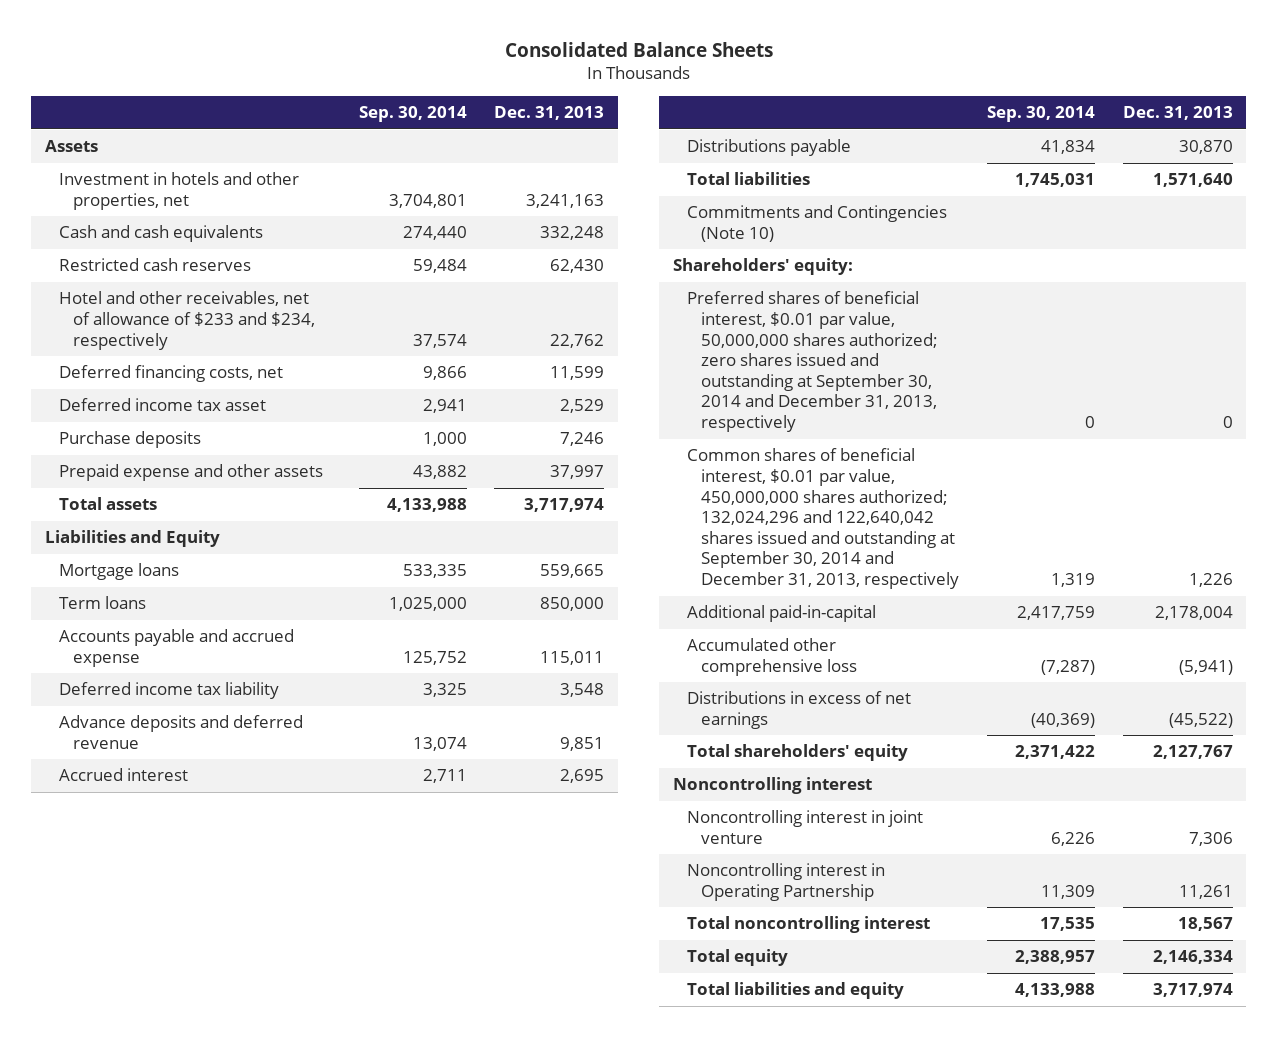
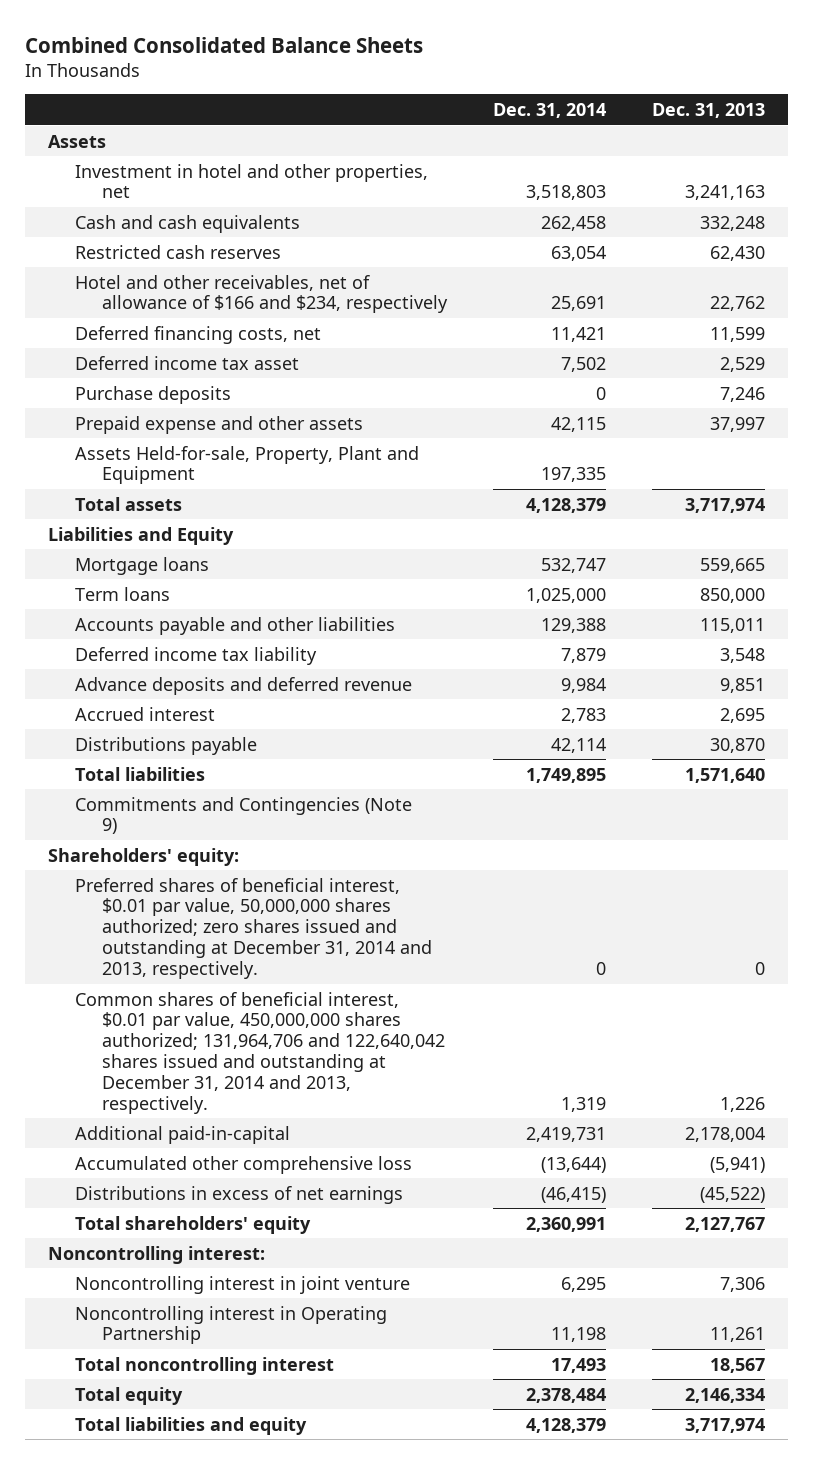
- Consolidated Balance Sheets
+ Combined Consolidated Balance Sheets
- | Sep. 30, 2014 | Dec. 31, 2013
+ | Dec. 31, 2014 | Dec. 31, 2013
- Investment in hotels and other properties, net | 3,704,801 | 3,241,163
+ Investment in hotel and other properties, net | 3,518,803 | 3,241,163
- Hotel and other receivables, net of allowance of $233 and $234, respectively | 37,574 | 22,762
+ Hotel and other receivables, net of allowance of $166 and $234, respectively | 25,691 | 22,762
+ Assets Held-for-sale, Property, Plant and Equipment | 197,335 |
- Accounts payable and accrued expense | 125,752 | 115,011
+ Accounts payable and other liabilities | 129,388 | 115,011
- Commitments and Contingencies (Note 10)
+ Commitments and Contingencies (Note 9)
- Preferred shares of beneficial interest, $0.01 par value, 50,000,000 shares authorized; zero shares issued and outstanding at September 30, 2014 and December 31, 2013, respectively | 0 | 0
- Common shares of beneficial interest, $0.01 par value, 450,000,000 shares authorized; 132,024,296 and 122,640,042 shares issued and outstanding at September 30, 2014 and December 31, 2013, respectively | 1,319 | 1,226
+ Preferred shares of beneficial interest, $0.01 par value, 50,000,000 shares authorized; zero shares issued and outstanding at December 31, 2014 and 2013, respectively. | 0 | 0
+ Common shares of beneficial interest, $0.01 par value, 450,000,000 shares authorized; 131,964,706 and 122,640,042 shares issued and outstanding at December 31, 2014 and 2013, respectively. | 1,319 | 1,226
- Noncontrolling interest
+ Noncontrolling interest:

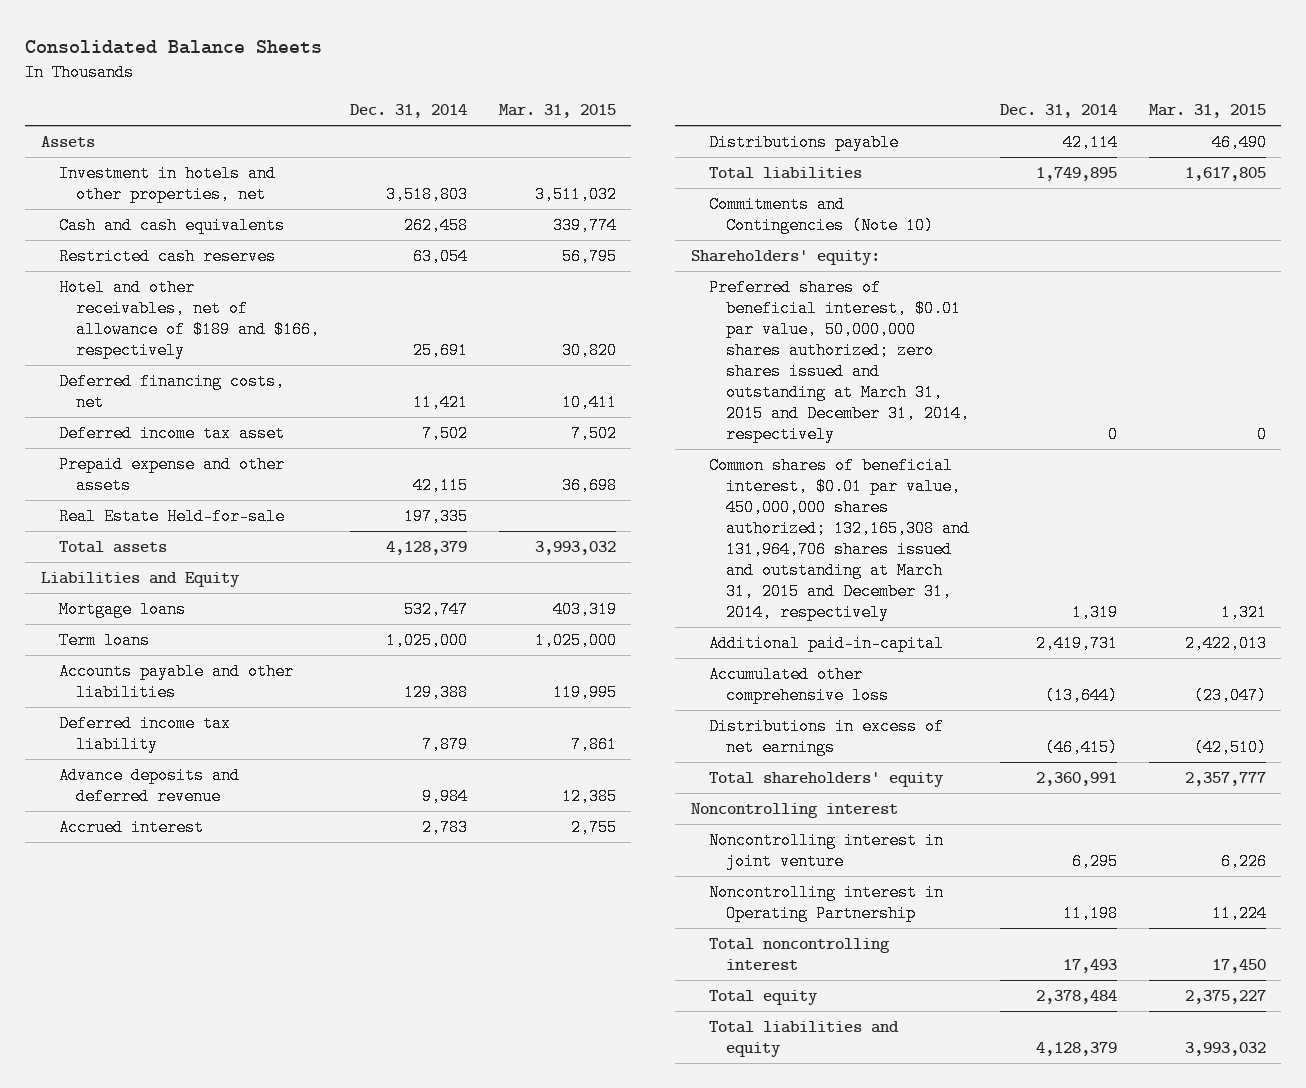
- Combined Consolidated Balance Sheets
+ Consolidated Balance Sheets
- | Dec. 31, 2014 | Dec. 31, 2013
+ | Dec. 31, 2014 | Mar. 31, 2015
- Investment in hotel and other properties, net | 3,518,803 | 3,241,163
+ Investment in hotels and other properties, net | 3,518,803 | 3,511,032
- Hotel and other receivables, net of allowance of $166 and $234, respectively | 25,691 | 22,762
+ Hotel and other receivables, net of allowance of $189 and $166, respectively | 25,691 | 30,820
- Purchase deposits | 0 | 7,246
- Assets Held-for-sale, Property, Plant and Equipment | 197,335 |
+ Real Estate Held-for-sale | 197,335 |
- Commitments and Contingencies (Note 9)
+ Commitments and Contingencies (Note 10)
- Preferred shares of beneficial interest, $0.01 par value, 50,000,000 shares authorized; zero shares issued and outstanding at December 31, 2014 and 2013, respectively. | 0 | 0
- Common shares of beneficial interest, $0.01 par value, 450,000,000 shares authorized; 131,964,706 and 122,640,042 shares issued and outstanding at December 31, 2014 and 2013, respectively. | 1,319 | 1,226
+ Preferred shares of beneficial interest, $0.01 par value, 50,000,000 shares authorized; zero shares issued and outstanding at March 31, 2015 and December 31, 2014, respectively | 0 | 0
+ Common shares of beneficial interest, $0.01 par value, 450,000,000 shares authorized; 132,165,308 and 131,964,706 shares issued and outstanding at March 31, 2015 and December 31, 2014, respectively | 1,319 | 1,321
- Noncontrolling interest:
+ Noncontrolling interest

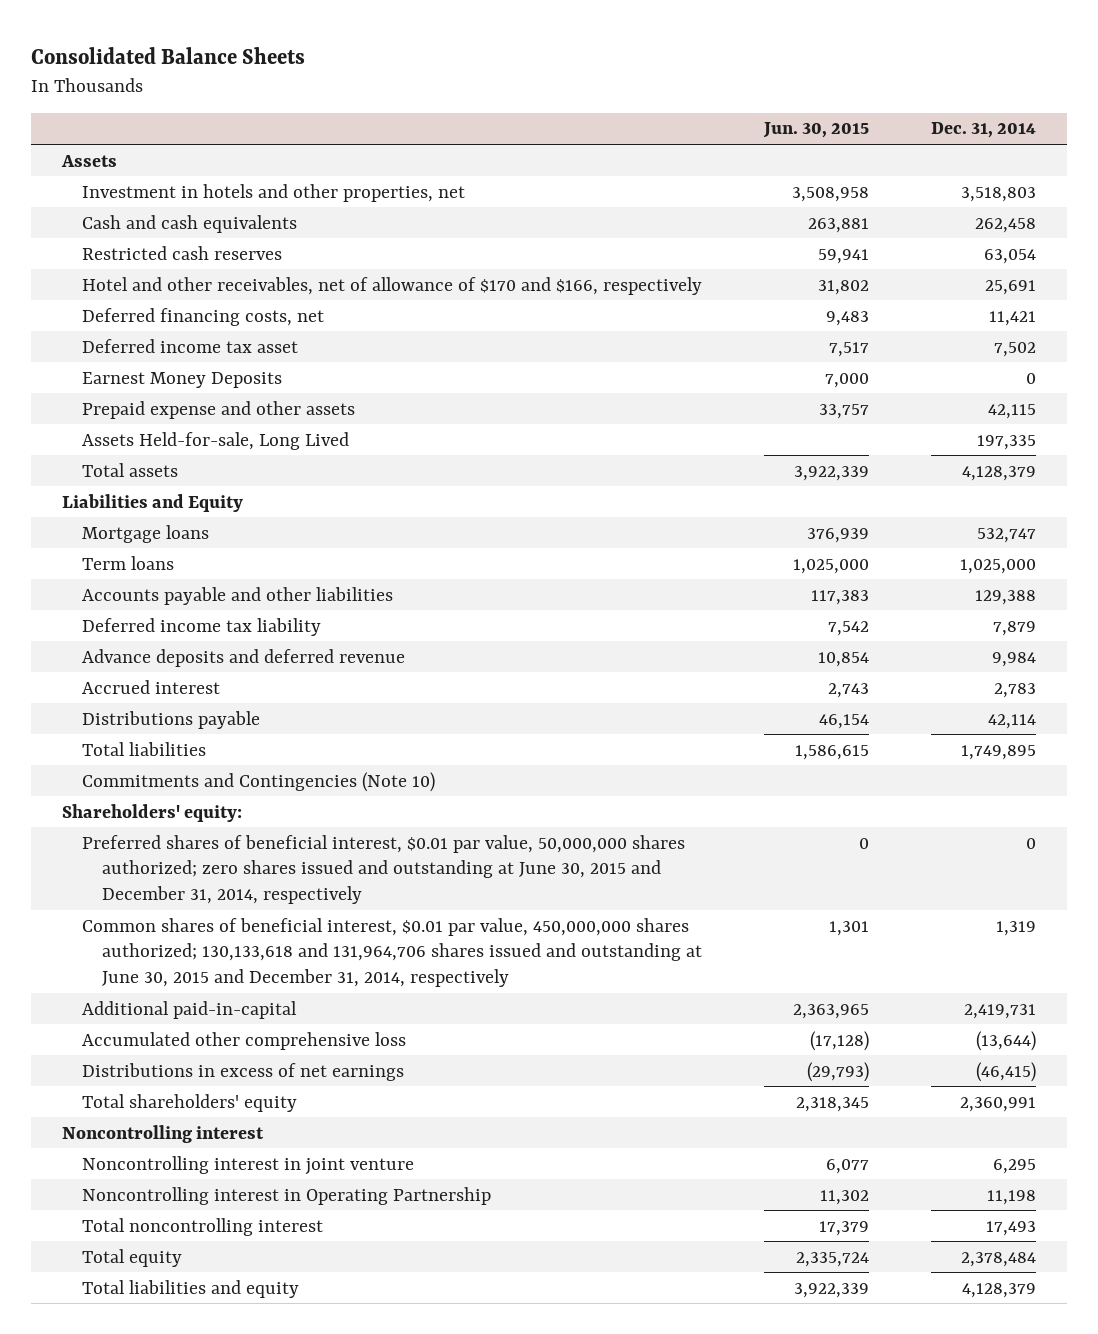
- | Dec. 31, 2014 | Mar. 31, 2015
+ | Jun. 30, 2015 | Dec. 31, 2014
- Hotel and other receivables, net of allowance of $189 and $166, respectively | 25,691 | 30,820
+ Hotel and other receivables, net of allowance of $170 and $166, respectively | 31,802 | 25,691
+ Earnest Money Deposits | 7,000 | 0
- Real Estate Held-for-sale | 197,335 |
+ Assets Held-for-sale, Long Lived | | 197,335
- Preferred shares of beneficial interest, $0.01 par value, 50,000,000 shares authorized; zero shares issued and outstanding at March 31, 2015 and December 31, 2014, respectively | 0 | 0
- Common shares of beneficial interest, $0.01 par value, 450,000,000 shares authorized; 132,165,308 and 131,964,706 shares issued and outstanding at March 31, 2015 and December 31, 2014, respectively | 1,319 | 1,321
+ Preferred shares of beneficial interest, $0.01 par value, 50,000,000 shares authorized; zero shares issued and outstanding at June 30, 2015 and December 31, 2014, respectively | 0 | 0
+ Common shares of beneficial interest, $0.01 par value, 450,000,000 shares authorized; 130,133,618 and 131,964,706 shares issued and outstanding at June 30, 2015 and December 31, 2014, respectively | 1,301 | 1,319

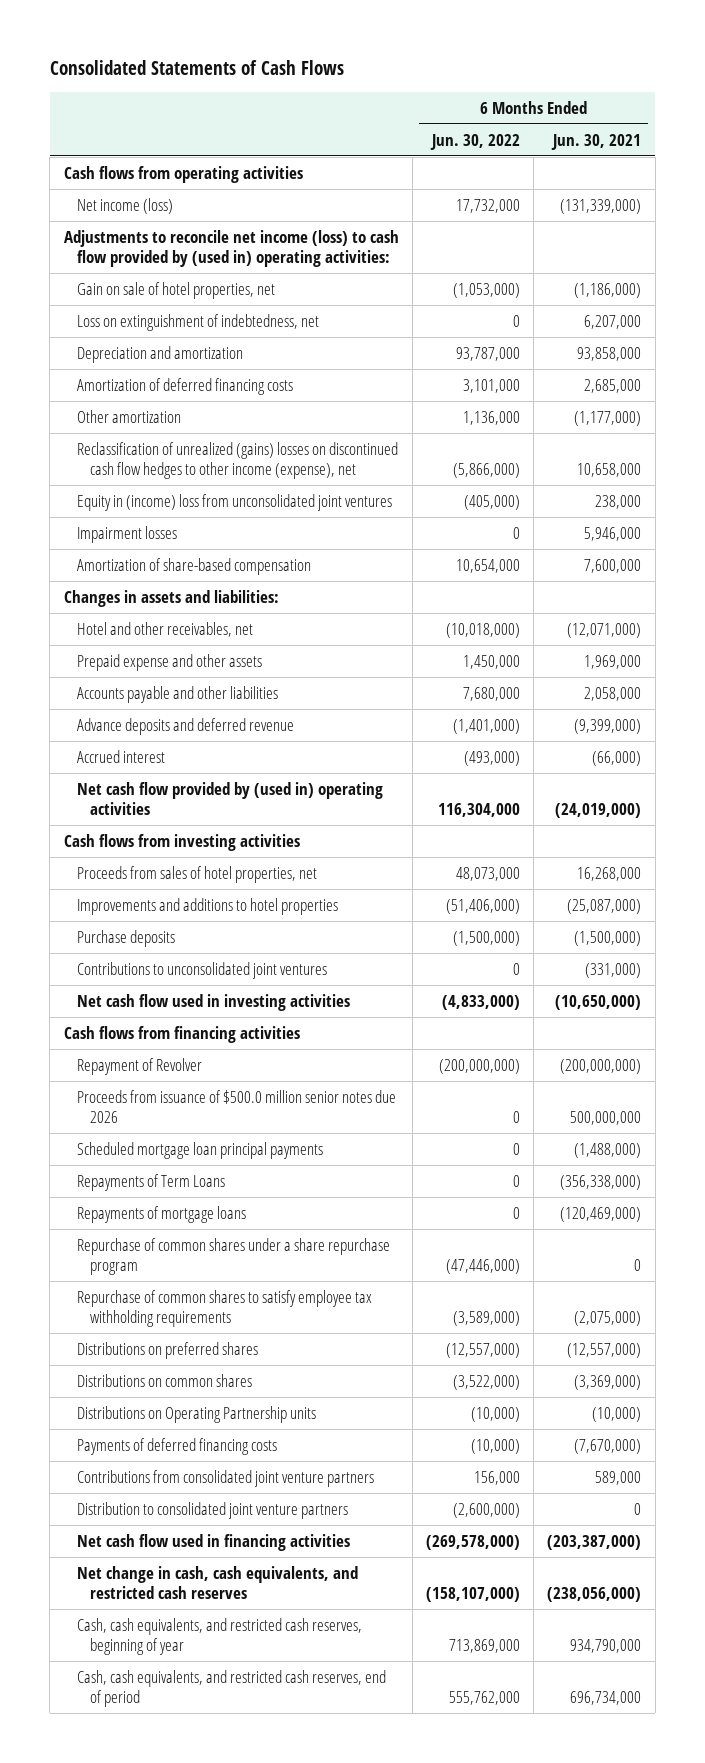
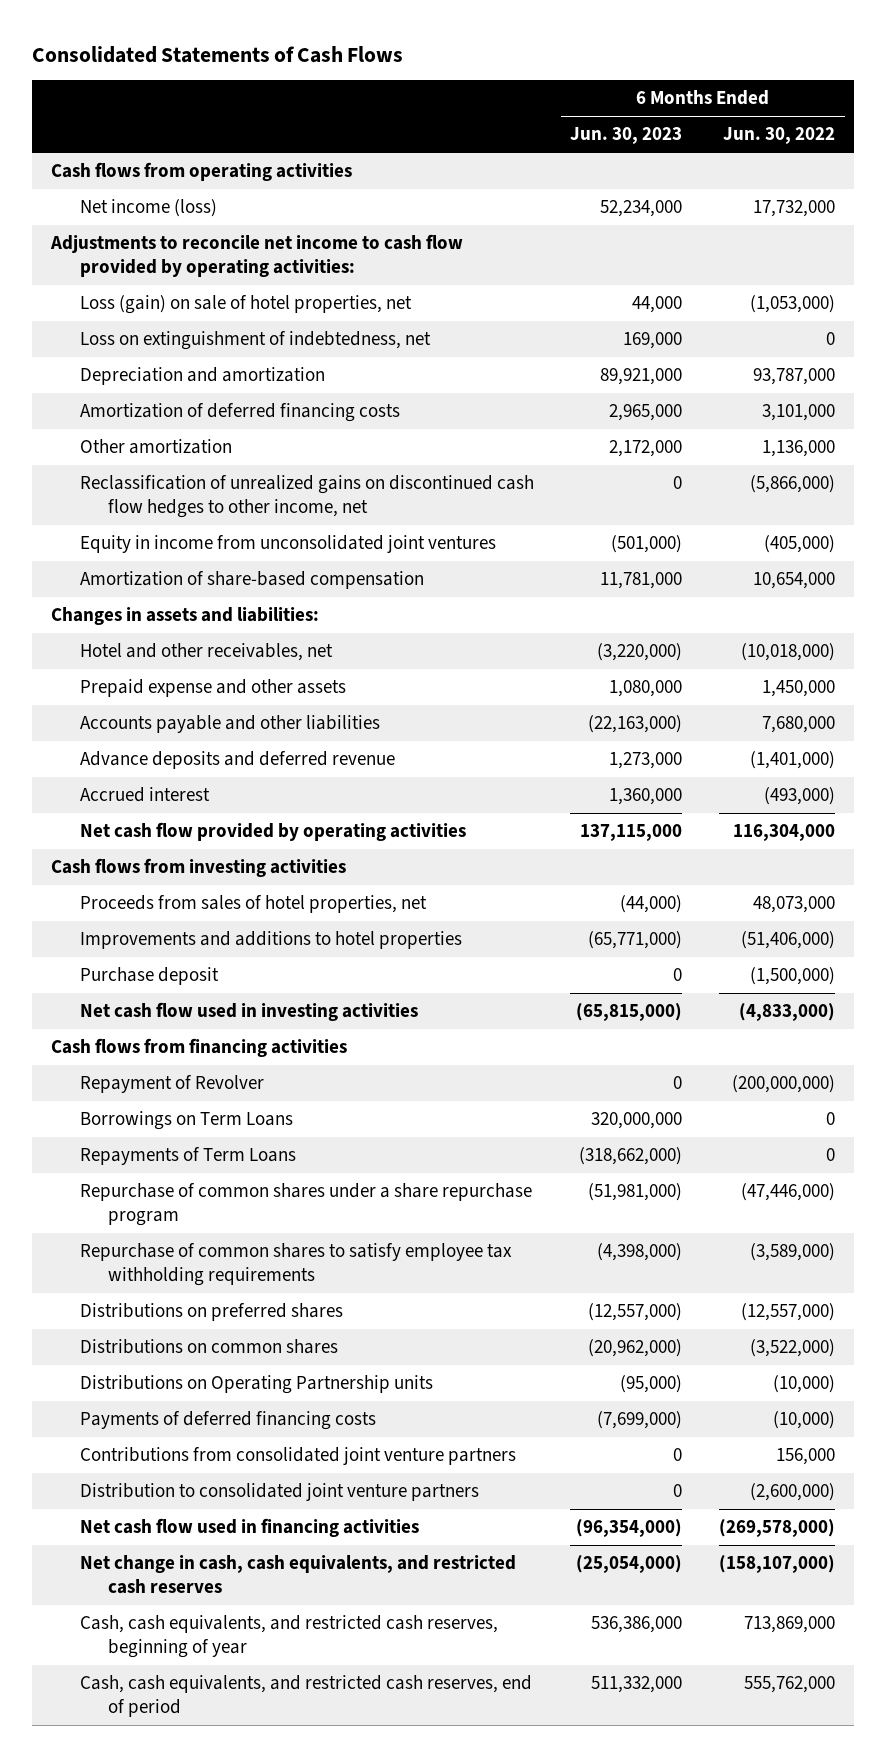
- | 6 Months Ended Jun. 30, 2022 | 6 Months Ended Jun. 30, 2021
+ | 6 Months Ended Jun. 30, 2023 | 6 Months Ended Jun. 30, 2022
- Adjustments to reconcile net income (loss) to cash flow provided by (used in) operating activities:
- Gain on sale of hotel properties, net | (1,053,000) | (1,186,000)
+ Adjustments to reconcile net income to cash flow provided by operating activities:
+ Loss (gain) on sale of hotel properties, net | 44,000 | (1,053,000)
- Reclassification of unrealized (gains) losses on discontinued cash flow hedges to other income (expense), net | (5,866,000) | 10,658,000
- Equity in (income) loss from unconsolidated joint ventures | (405,000) | 238,000
- Impairment losses | 0 | 5,946,000
+ Reclassification of unrealized gains on discontinued cash flow hedges to other income, net | 0 | (5,866,000)
+ Equity in income from unconsolidated joint ventures | (501,000) | (405,000)
- Net cash flow provided by (used in) operating activities | 116,304,000 | (24,019,000)
+ Net cash flow provided by operating activities | 137,115,000 | 116,304,000
- Purchase deposits | (1,500,000) | (1,500,000)
- Contributions to unconsolidated joint ventures | 0 | (331,000)
+ Purchase deposit | 0 | (1,500,000)
- Proceeds from issuance of $500.0 million senior notes due 2026 | 0 | 500,000,000
- Scheduled mortgage loan principal payments | 0 | (1,488,000)
+ Borrowings on Term Loans | 320,000,000 | 0
- Repayments of mortgage loans | 0 | (120,469,000)

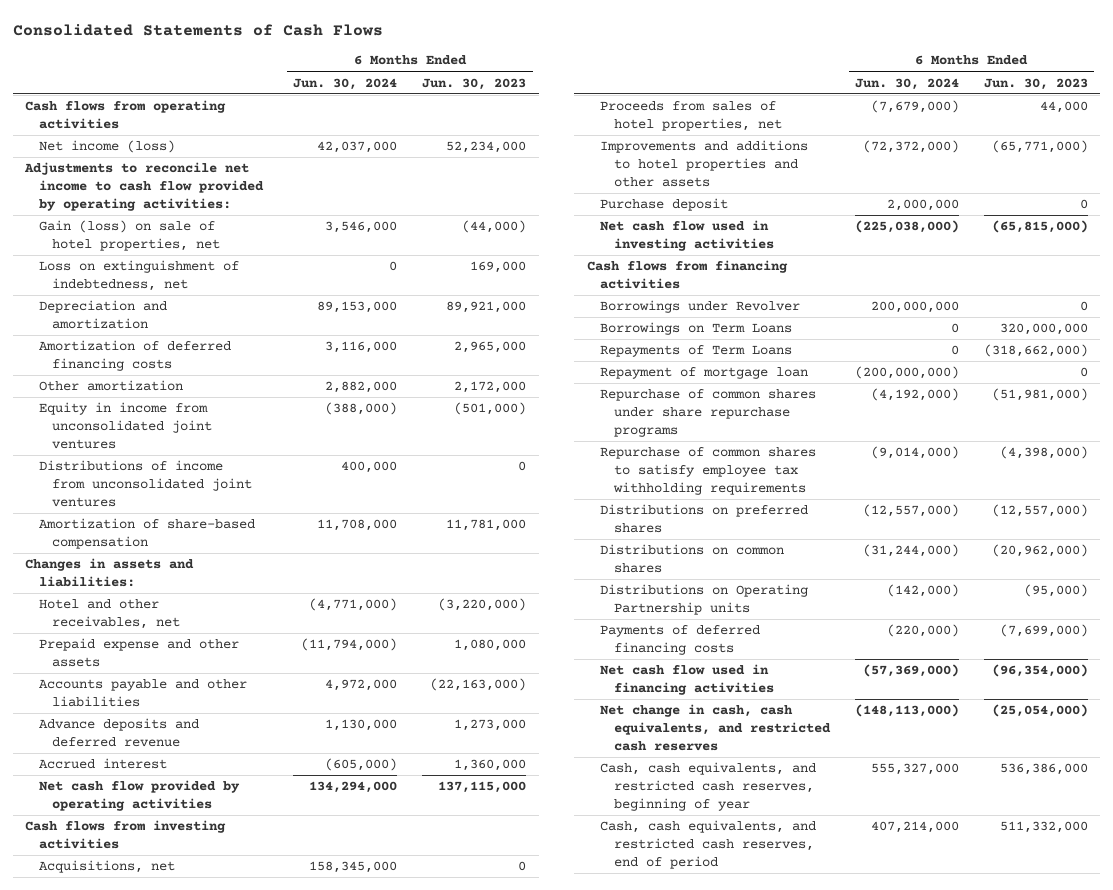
- | 6 Months Ended Jun. 30, 2023 | 6 Months Ended Jun. 30, 2022
+ | 6 Months Ended Jun. 30, 2024 | 6 Months Ended Jun. 30, 2023
- Loss (gain) on sale of hotel properties, net | 44,000 | (1,053,000)
+ Gain (loss) on sale of hotel properties, net | 3,546,000 | (44,000)
- Reclassification of unrealized gains on discontinued cash flow hedges to other income, net | 0 | (5,866,000)
+ Distributions of income from unconsolidated joint ventures | 400,000 | 0
- Proceeds from sales of hotel properties, net | (44,000) | 48,073,000
- Improvements and additions to hotel properties | (65,771,000) | (51,406,000)
+ Acquisitions, net | 158,345,000 | 0
+ Proceeds from sales of hotel properties, net | (7,679,000) | 44,000
+ Improvements and additions to hotel properties and other assets | (72,372,000) | (65,771,000)
- Repayment of Revolver | 0 | (200,000,000)
+ Borrowings under Revolver | 200,000,000 | 0
- Repurchase of common shares under a share repurchase program | (51,981,000) | (47,446,000)
+ Repayment of mortgage loan | (200,000,000) | 0
+ Repurchase of common shares under share repurchase programs | (4,192,000) | (51,981,000)
- Contributions from consolidated joint venture partners | 0 | 156,000
- Distribution to consolidated joint venture partners | 0 | (2,600,000)

